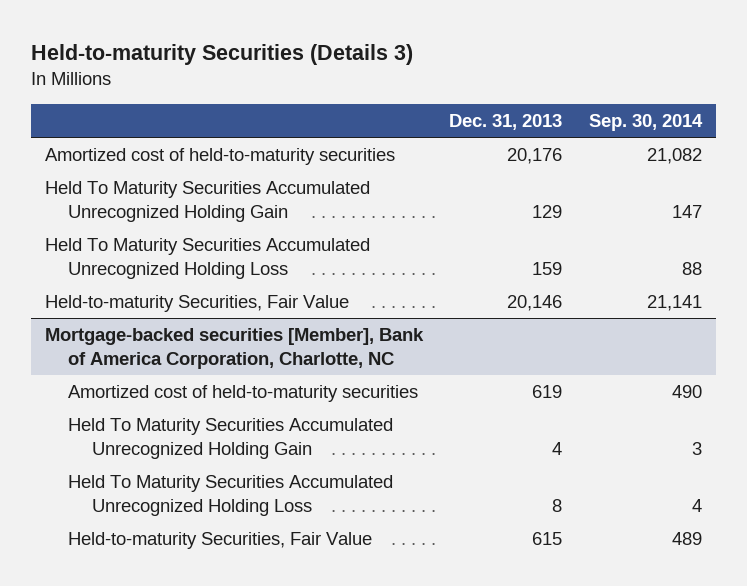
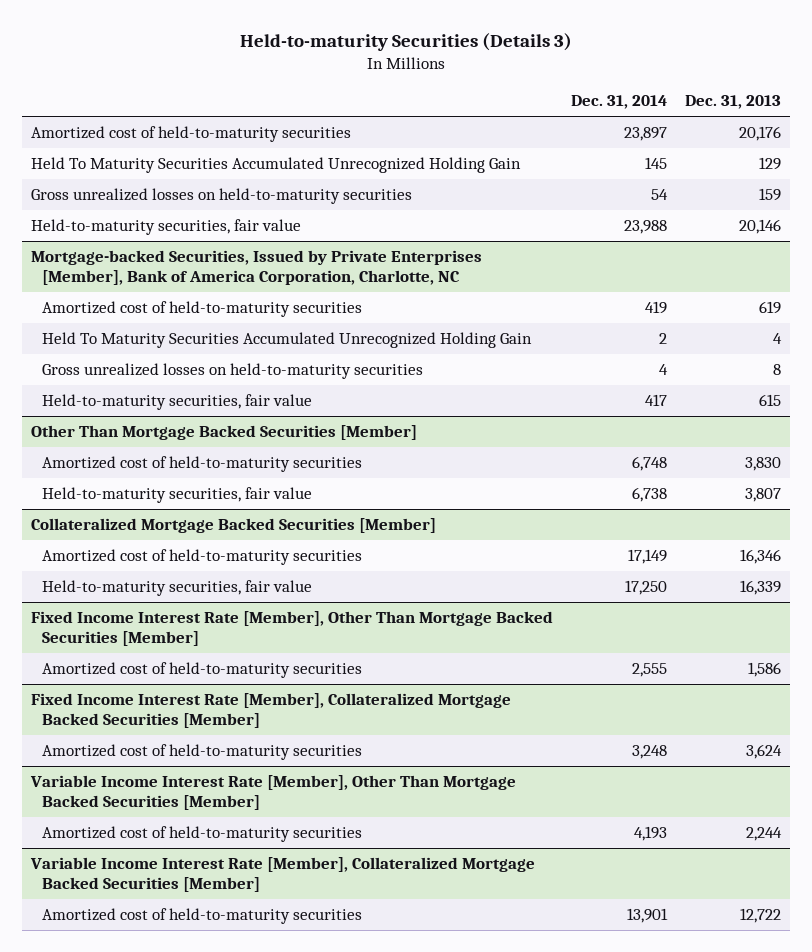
- | Dec. 31, 2013 | Sep. 30, 2014
+ | Dec. 31, 2014 | Dec. 31, 2013
- Held To Maturity Securities Accumulated Unrecognized Holding Loss | 159 | 88
- Held-to-maturity Securities, Fair Value | 20,146 | 21,141
- Mortgage-backed securities [Member], Bank of America Corporation, Charlotte, NC
+ Gross unrealized losses on held-to-maturity securities | 54 | 159
+ Held-to-maturity securities, fair value | 23,988 | 20,146
+ Mortgage-backed Securities, Issued by Private Enterprises [Member], Bank of America Corporation, Charlotte, NC
- Held To Maturity Securities Accumulated Unrecognized Holding Loss | 8 | 4
- Held-to-maturity Securities, Fair Value | 615 | 489
+ Gross unrealized losses on held-to-maturity securities | 4 | 8
+ Held-to-maturity securities, fair value | 417 | 615
+ Other Than Mortgage Backed Securities [Member]
+ Amortized cost of held-to-maturity securities | 6,748 | 3,830
+ Held-to-maturity securities, fair value | 6,738 | 3,807
+ Collateralized Mortgage Backed Securities [Member]
+ Amortized cost of held-to-maturity securities | 17,149 | 16,346
+ Held-to-maturity securities, fair value | 17,250 | 16,339
+ Fixed Income Interest Rate [Member], Other Than Mortgage Backed Securities [Member]
+ Amortized cost of held-to-maturity securities | 2,555 | 1,586
+ Fixed Income Interest Rate [Member], Collateralized Mortgage Backed Securities [Member]
+ Amortized cost of held-to-maturity securities | 3,248 | 3,624
+ Variable Income Interest Rate [Member], Other Than Mortgage Backed Securities [Member]
+ Amortized cost of held-to-maturity securities | 4,193 | 2,244
+ Variable Income Interest Rate [Member], Collateralized Mortgage Backed Securities [Member]
+ Amortized cost of held-to-maturity securities | 13,901 | 12,722

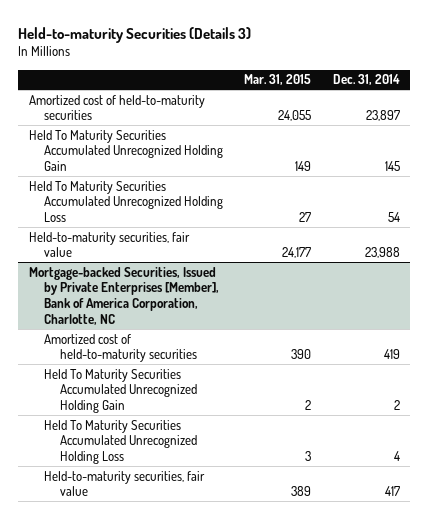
- | Dec. 31, 2014 | Dec. 31, 2013
+ | Mar. 31, 2015 | Dec. 31, 2014
- Gross unrealized losses on held-to-maturity securities | 54 | 159
+ Held To Maturity Securities Accumulated Unrecognized Holding Loss | 27 | 54
@ Mortgage-backed Securities, Issued by Private Enterprises [Member], Bank of America Corporation, Charlotte, NC
- Gross unrealized losses on held-to-maturity securities | 4 | 8
+ Held To Maturity Securities Accumulated Unrecognized Holding Loss | 3 | 4
- Other Than Mortgage Backed Securities [Member]
- Amortized cost of held-to-maturity securities | 6,748 | 3,830
- Held-to-maturity securities, fair value | 6,738 | 3,807
- Collateralized Mortgage Backed Securities [Member]
- Amortized cost of held-to-maturity securities | 17,149 | 16,346
- Held-to-maturity securities, fair value | 17,250 | 16,339
- Fixed Income Interest Rate [Member], Other Than Mortgage Backed Securities [Member]
- Amortized cost of held-to-maturity securities | 2,555 | 1,586
- Fixed Income Interest Rate [Member], Collateralized Mortgage Backed Securities [Member]
- Amortized cost of held-to-maturity securities | 3,248 | 3,624
- Variable Income Interest Rate [Member], Other Than Mortgage Backed Securities [Member]
- Amortized cost of held-to-maturity securities | 4,193 | 2,244
- Variable Income Interest Rate [Member], Collateralized Mortgage Backed Securities [Member]
- Amortized cost of held-to-maturity securities | 13,901 | 12,722

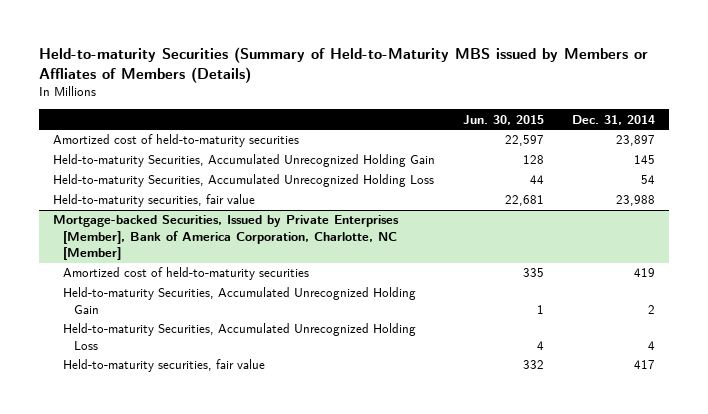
- Held-to-maturity Securities (Details 3)
+ Held-to-maturity Securities (Summary of Held-to-Maturity MBS issued by Members or Affliates of Members (Details)
- | Mar. 31, 2015 | Dec. 31, 2014
+ | Jun. 30, 2015 | Dec. 31, 2014
- Held To Maturity Securities Accumulated Unrecognized Holding Gain | 149 | 145
- Held To Maturity Securities Accumulated Unrecognized Holding Loss | 27 | 54
+ Held-to-maturity Securities, Accumulated Unrecognized Holding Gain | 128 | 145
+ Held-to-maturity Securities, Accumulated Unrecognized Holding Loss | 44 | 54
- Mortgage-backed Securities, Issued by Private Enterprises [Member], Bank of America Corporation, Charlotte, NC
+ Mortgage-backed Securities, Issued by Private Enterprises [Member], Bank of America Corporation, Charlotte, NC [Member]
- Held To Maturity Securities Accumulated Unrecognized Holding Gain | 2 | 2
- Held To Maturity Securities Accumulated Unrecognized Holding Loss | 3 | 4
+ Held-to-maturity Securities, Accumulated Unrecognized Holding Gain | 1 | 2
+ Held-to-maturity Securities, Accumulated Unrecognized Holding Loss | 4 | 4

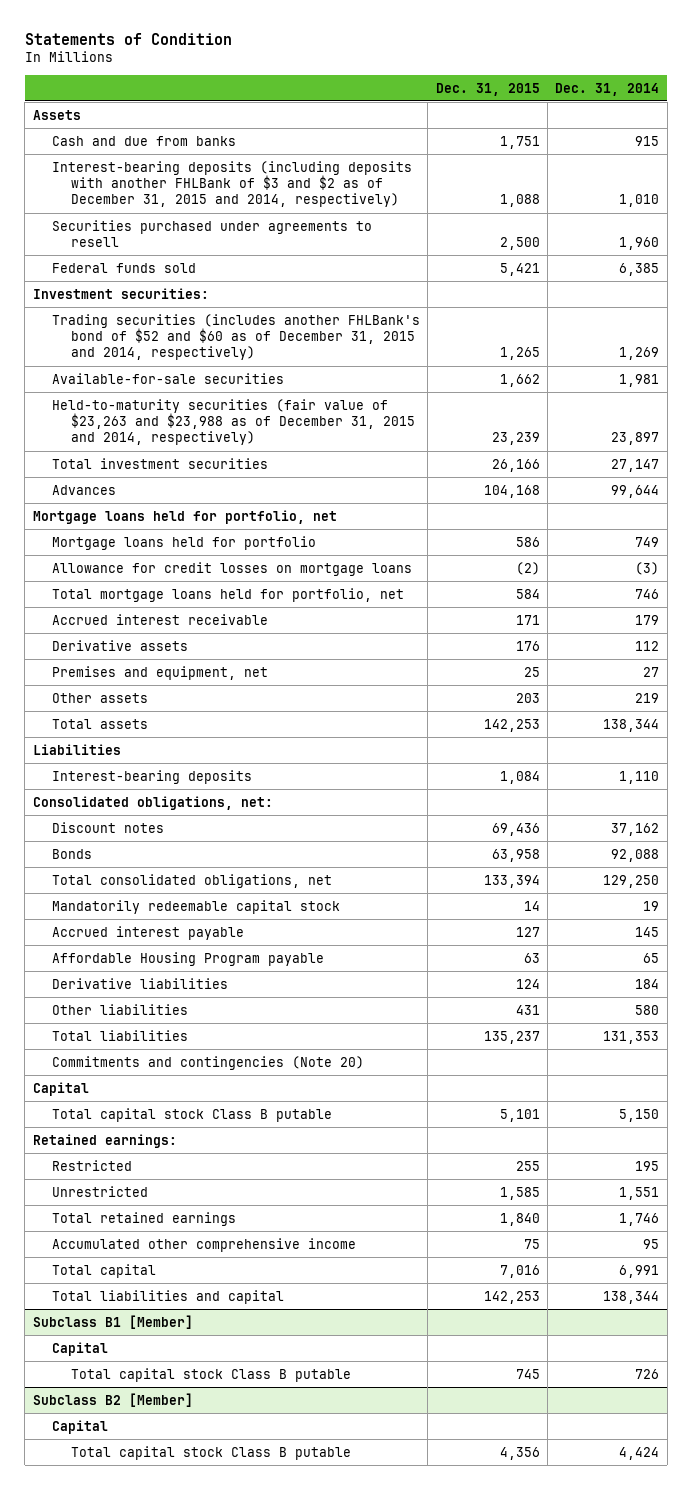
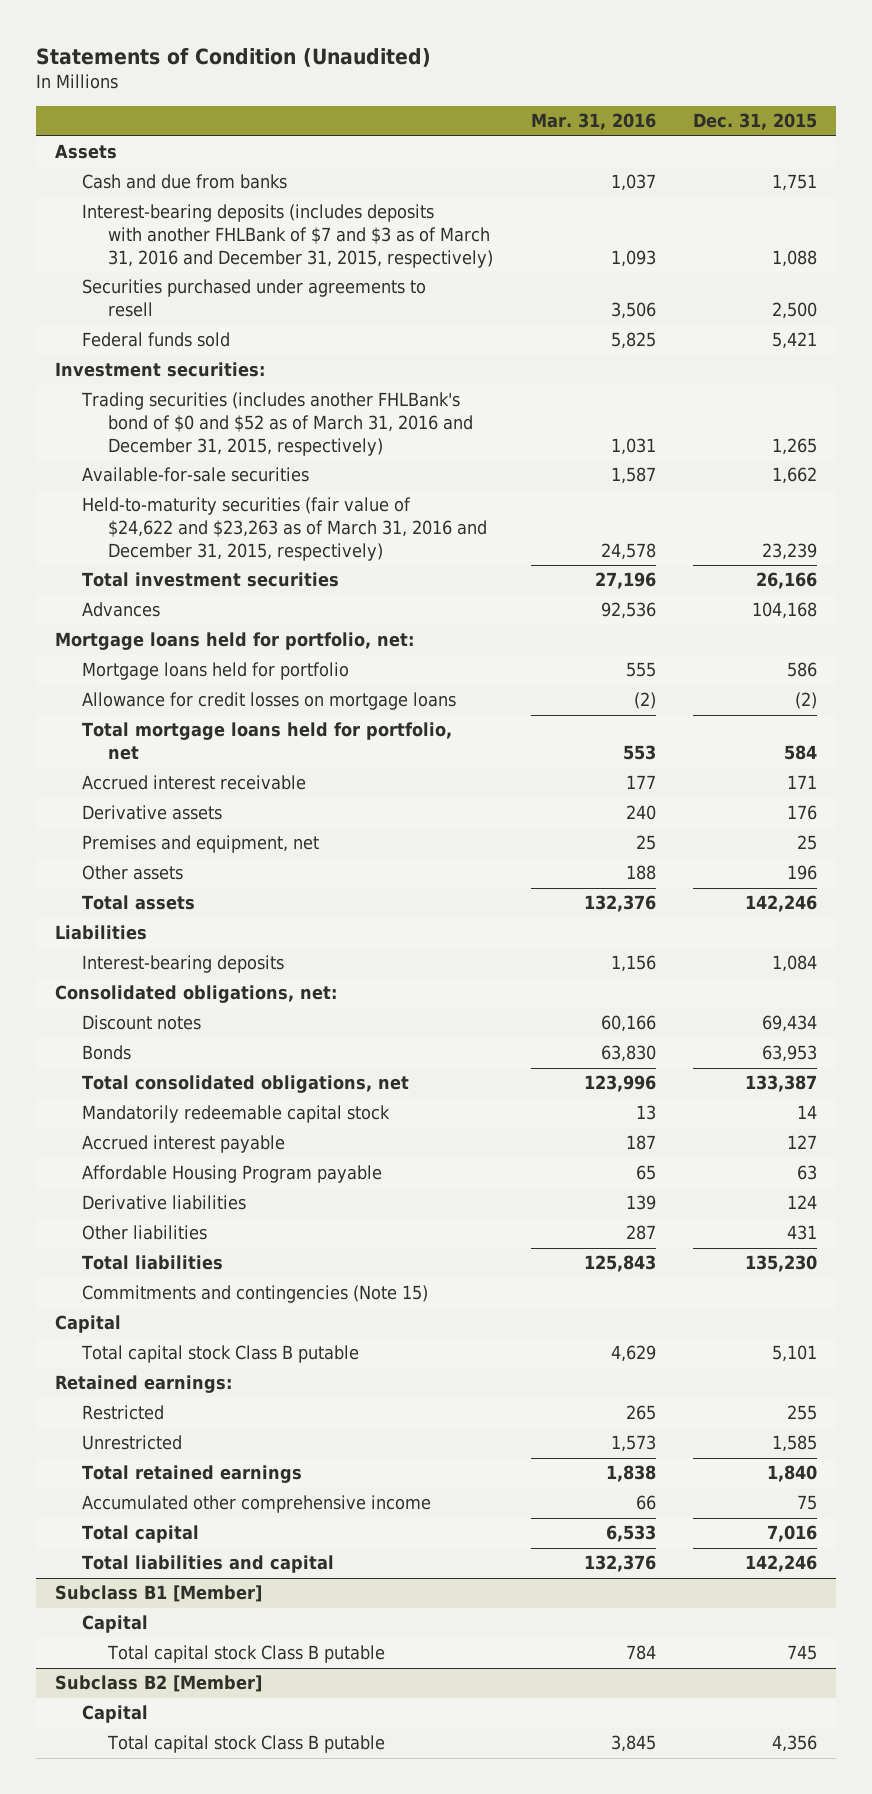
- Statements of Condition
+ Statements of Condition (Unaudited)
- | Dec. 31, 2015 | Dec. 31, 2014
+ | Mar. 31, 2016 | Dec. 31, 2015
- Interest-bearing deposits (including deposits with another FHLBank of $3 and $2 as of December 31, 2015 and 2014, respectively) | 1,088 | 1,010
+ Interest-bearing deposits (includes deposits with another FHLBank of $7 and $3 as of March 31, 2016 and December 31, 2015, respectively) | 1,093 | 1,088
- Trading securities (includes another FHLBank's bond of $52 and $60 as of December 31, 2015 and 2014, respectively) | 1,265 | 1,269
+ Trading securities (includes another FHLBank's bond of $0 and $52 as of March 31, 2016 and December 31, 2015, respectively) | 1,031 | 1,265
- Held-to-maturity securities (fair value of $23,263 and $23,988 as of December 31, 2015 and 2014, respectively) | 23,239 | 23,897
+ Held-to-maturity securities (fair value of $24,622 and $23,263 as of March 31, 2016 and December 31, 2015, respectively) | 24,578 | 23,239
- Mortgage loans held for portfolio, net
+ Mortgage loans held for portfolio, net:
- Other assets | 203 | 219
- Total assets | 142,253 | 138,344
+ Other assets | 188 | 196
+ Total assets | 132,376 | 142,246
- Discount notes | 69,436 | 37,162
- Bonds | 63,958 | 92,088
- Total consolidated obligations, net | 133,394 | 129,250
+ Discount notes | 60,166 | 69,434
+ Bonds | 63,830 | 63,953
+ Total consolidated obligations, net | 123,996 | 133,387
- Total liabilities | 135,237 | 131,353
- Commitments and contingencies (Note 20)
+ Total liabilities | 125,843 | 135,230
+ Commitments and contingencies (Note 15)
- Total liabilities and capital | 142,253 | 138,344
+ Total liabilities and capital | 132,376 | 142,246

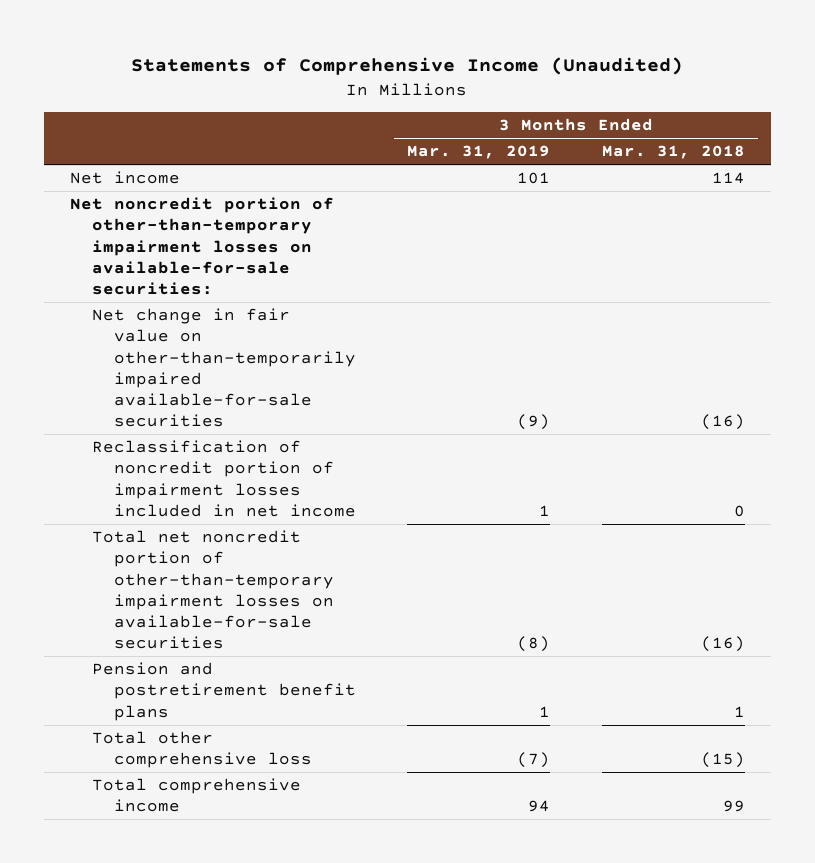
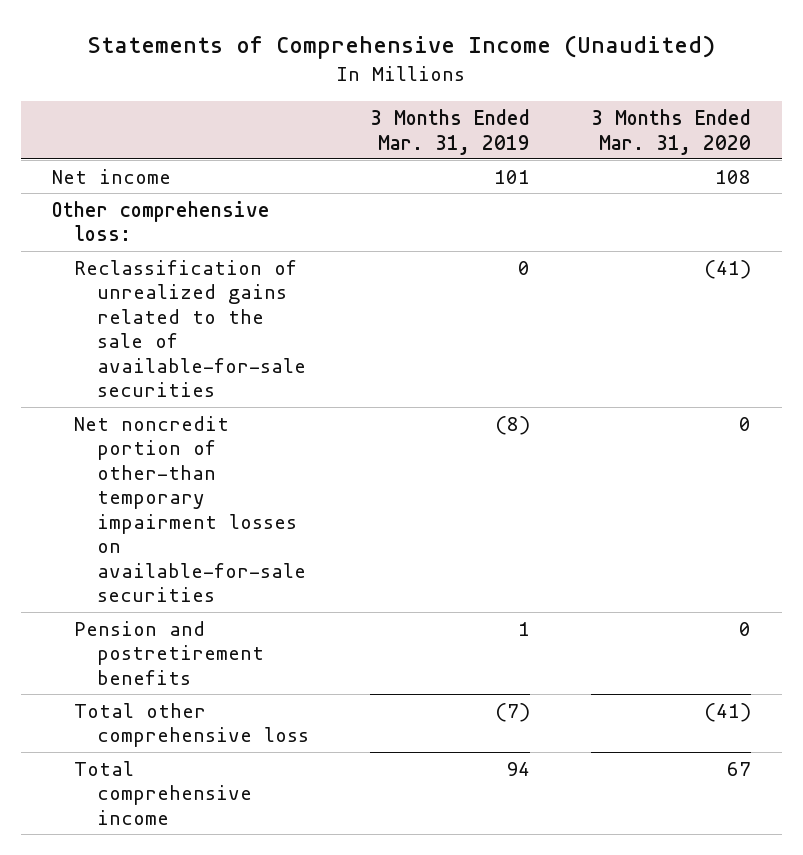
- | 3 Months Ended Mar. 31, 2019 | 3 Months Ended Mar. 31, 2018
+ | 3 Months Ended Mar. 31, 2019 | 3 Months Ended Mar. 31, 2020
- Net noncredit portion of other-than-temporary impairment losses on available-for-sale securities:
- Net change in fair value on other-than-temporarily impaired available-for-sale securities | (9) | (16)
- Reclassification of noncredit portion of impairment losses included in net income | 1 | 0
- Total net noncredit portion of other-than-temporary impairment losses on available-for-sale securities | (8) | (16)
- Pension and postretirement benefit plans | 1 | 1
+ Other comprehensive loss:
+ Reclassification of unrealized gains related to the sale of available-for-sale securities | 0 | (41)
+ Net noncredit portion of other-than temporary impairment losses on available-for-sale securities | (8) | 0
+ Pension and postretirement benefits | 1 | 0

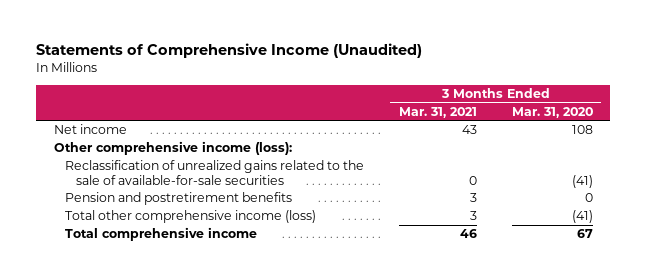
- | 3 Months Ended Mar. 31, 2019 | 3 Months Ended Mar. 31, 2020
+ | 3 Months Ended Mar. 31, 2021 | 3 Months Ended Mar. 31, 2020
- Other comprehensive loss:
+ Other comprehensive income (loss):
- Net noncredit portion of other-than temporary impairment losses on available-for-sale securities | (8) | 0
- Total other comprehensive loss | (7) | (41)
+ Total other comprehensive income (loss) | 3 | (41)

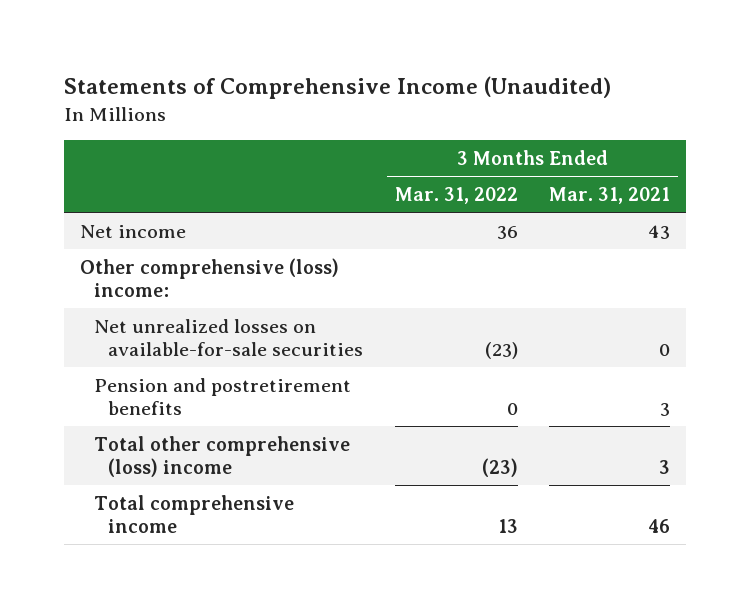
- | 3 Months Ended Mar. 31, 2021 | 3 Months Ended Mar. 31, 2020
+ | 3 Months Ended Mar. 31, 2022 | 3 Months Ended Mar. 31, 2021
- Other comprehensive income (loss):
- Reclassification of unrealized gains related to the sale of available-for-sale securities | 0 | (41)
+ Other comprehensive (loss) income:
+ Net unrealized losses on available-for-sale securities | (23) | 0
- Total other comprehensive income (loss) | 3 | (41)
+ Total other comprehensive (loss) income | (23) | 3

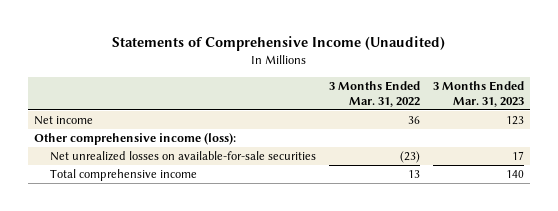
- | 3 Months Ended Mar. 31, 2022 | 3 Months Ended Mar. 31, 2021
+ | 3 Months Ended Mar. 31, 2022 | 3 Months Ended Mar. 31, 2023
- Other comprehensive (loss) income:
+ Other comprehensive income (loss):
- Pension and postretirement benefits | 0 | 3
- Total other comprehensive (loss) income | (23) | 3

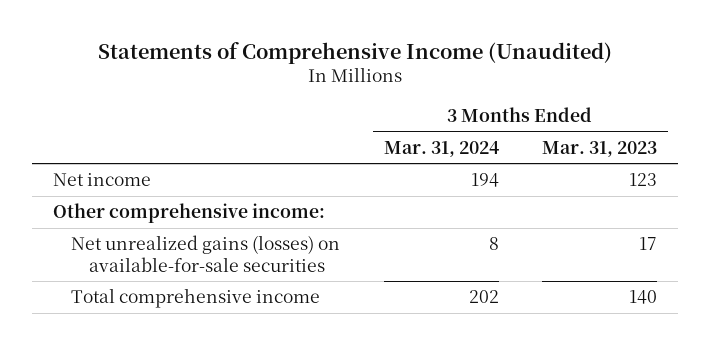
- | 3 Months Ended Mar. 31, 2022 | 3 Months Ended Mar. 31, 2023
+ | 3 Months Ended Mar. 31, 2024 | 3 Months Ended Mar. 31, 2023
- Other comprehensive income (loss):
- Net unrealized losses on available-for-sale securities | (23) | 17
+ Other comprehensive income:
+ Net unrealized gains (losses) on available-for-sale securities | 8 | 17

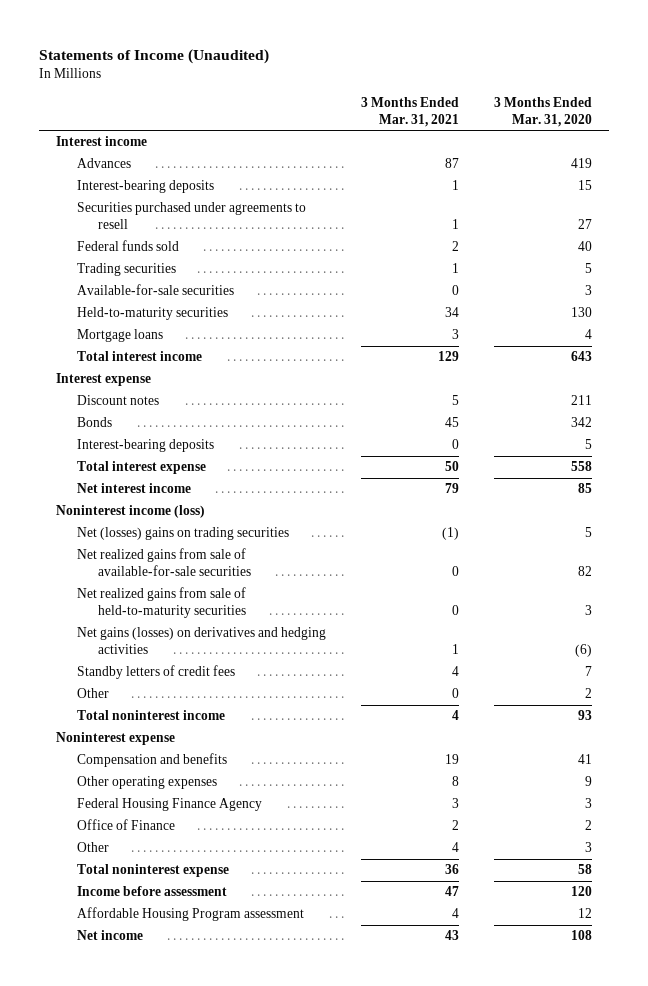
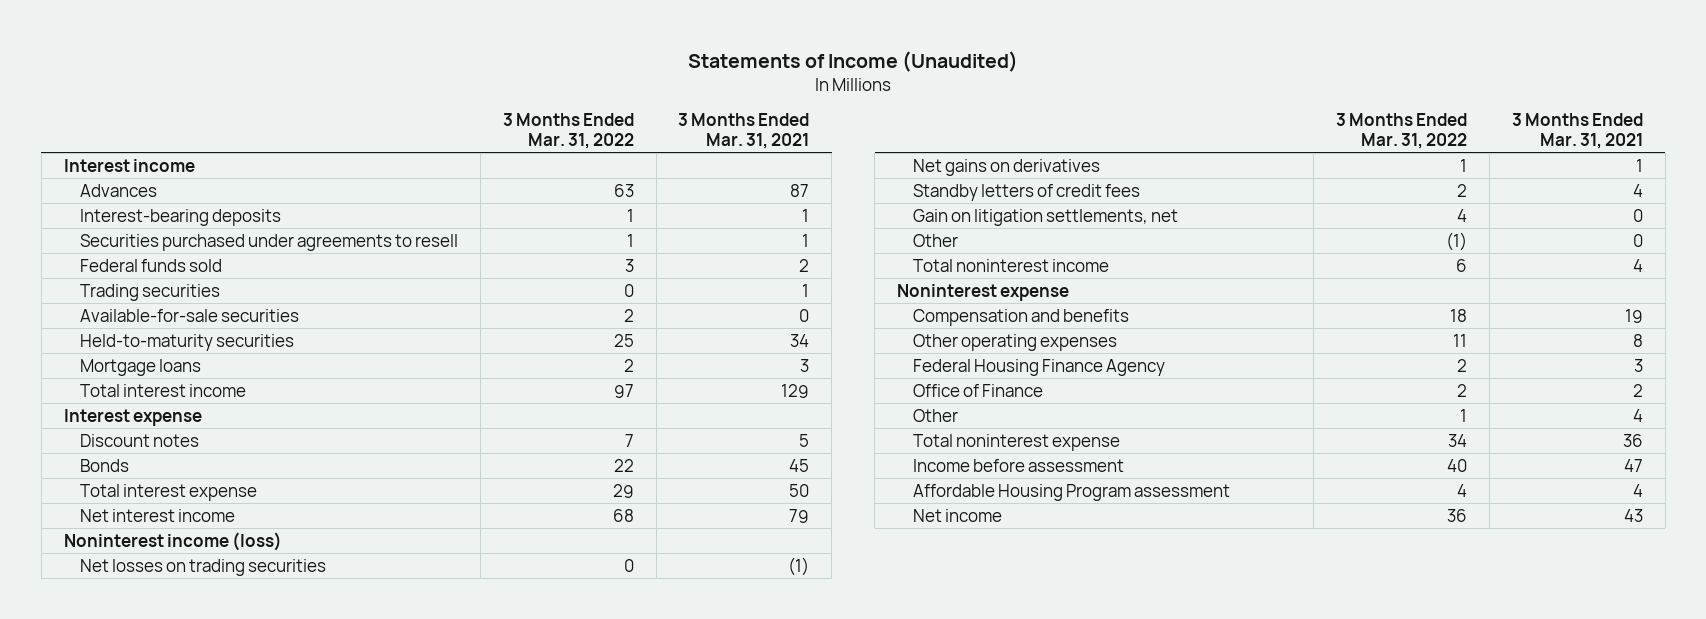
- | 3 Months Ended Mar. 31, 2021 | 3 Months Ended Mar. 31, 2020
+ | 3 Months Ended Mar. 31, 2022 | 3 Months Ended Mar. 31, 2021
- Interest-bearing deposits | 0 | 5
- Net (losses) gains on trading securities | (1) | 5
- Net realized gains from sale of available-for-sale securities | 0 | 82
- Net realized gains from sale of held-to-maturity securities | 0 | 3
- Net gains (losses) on derivatives and hedging activities | 1 | (6)
+ Net losses on trading securities | 0 | (1)
+ Net gains on derivatives | 1 | 1
+ Gain on litigation settlements, net | 4 | 0

